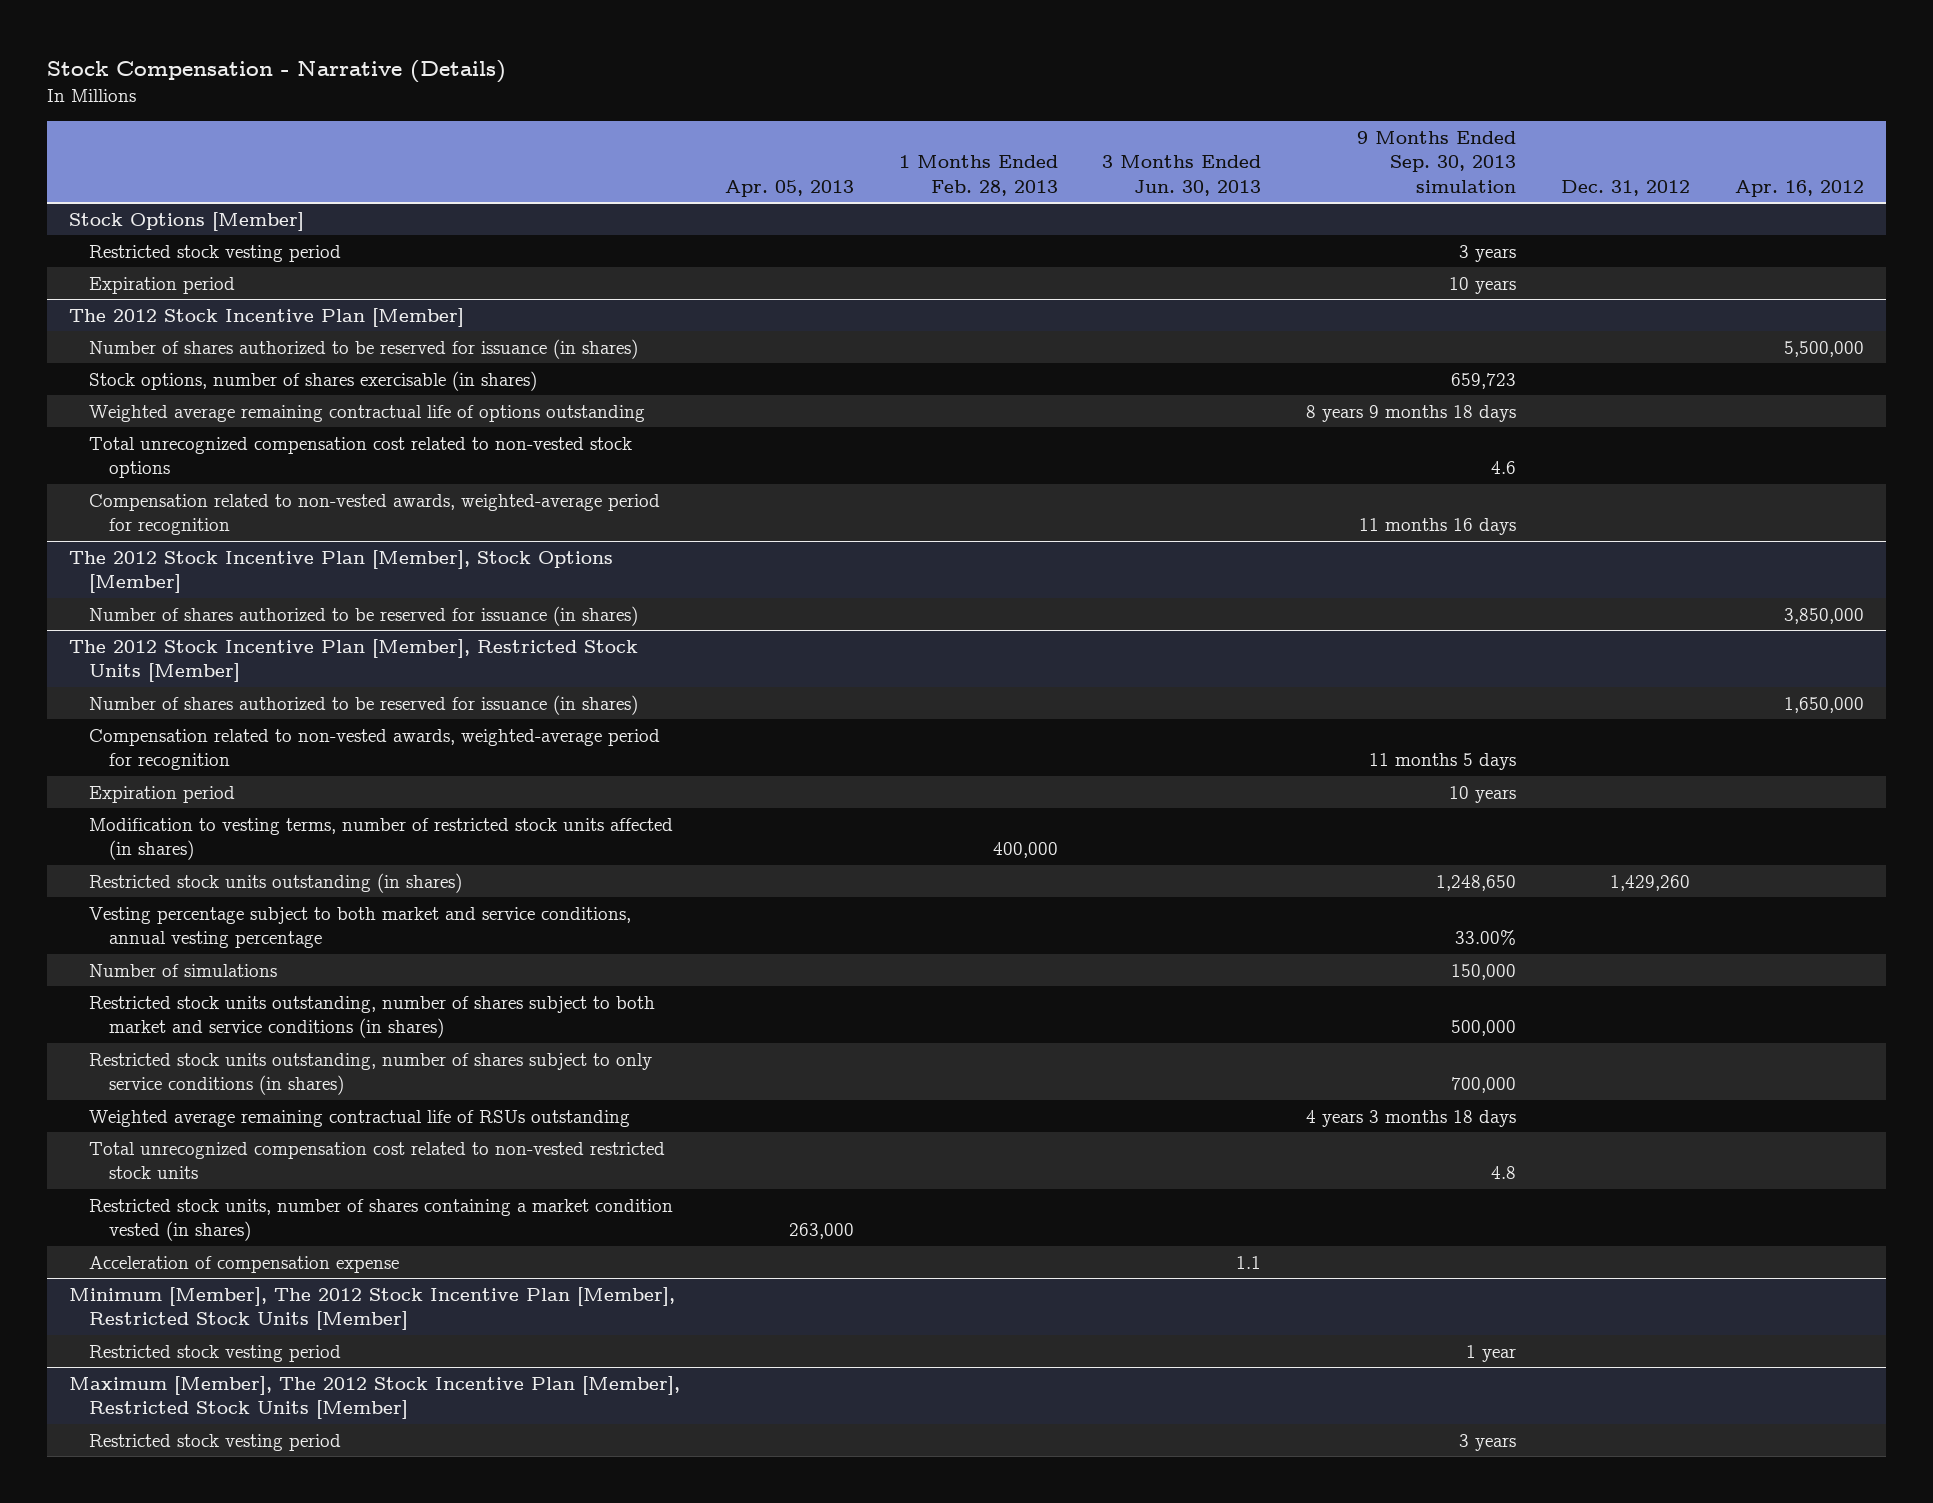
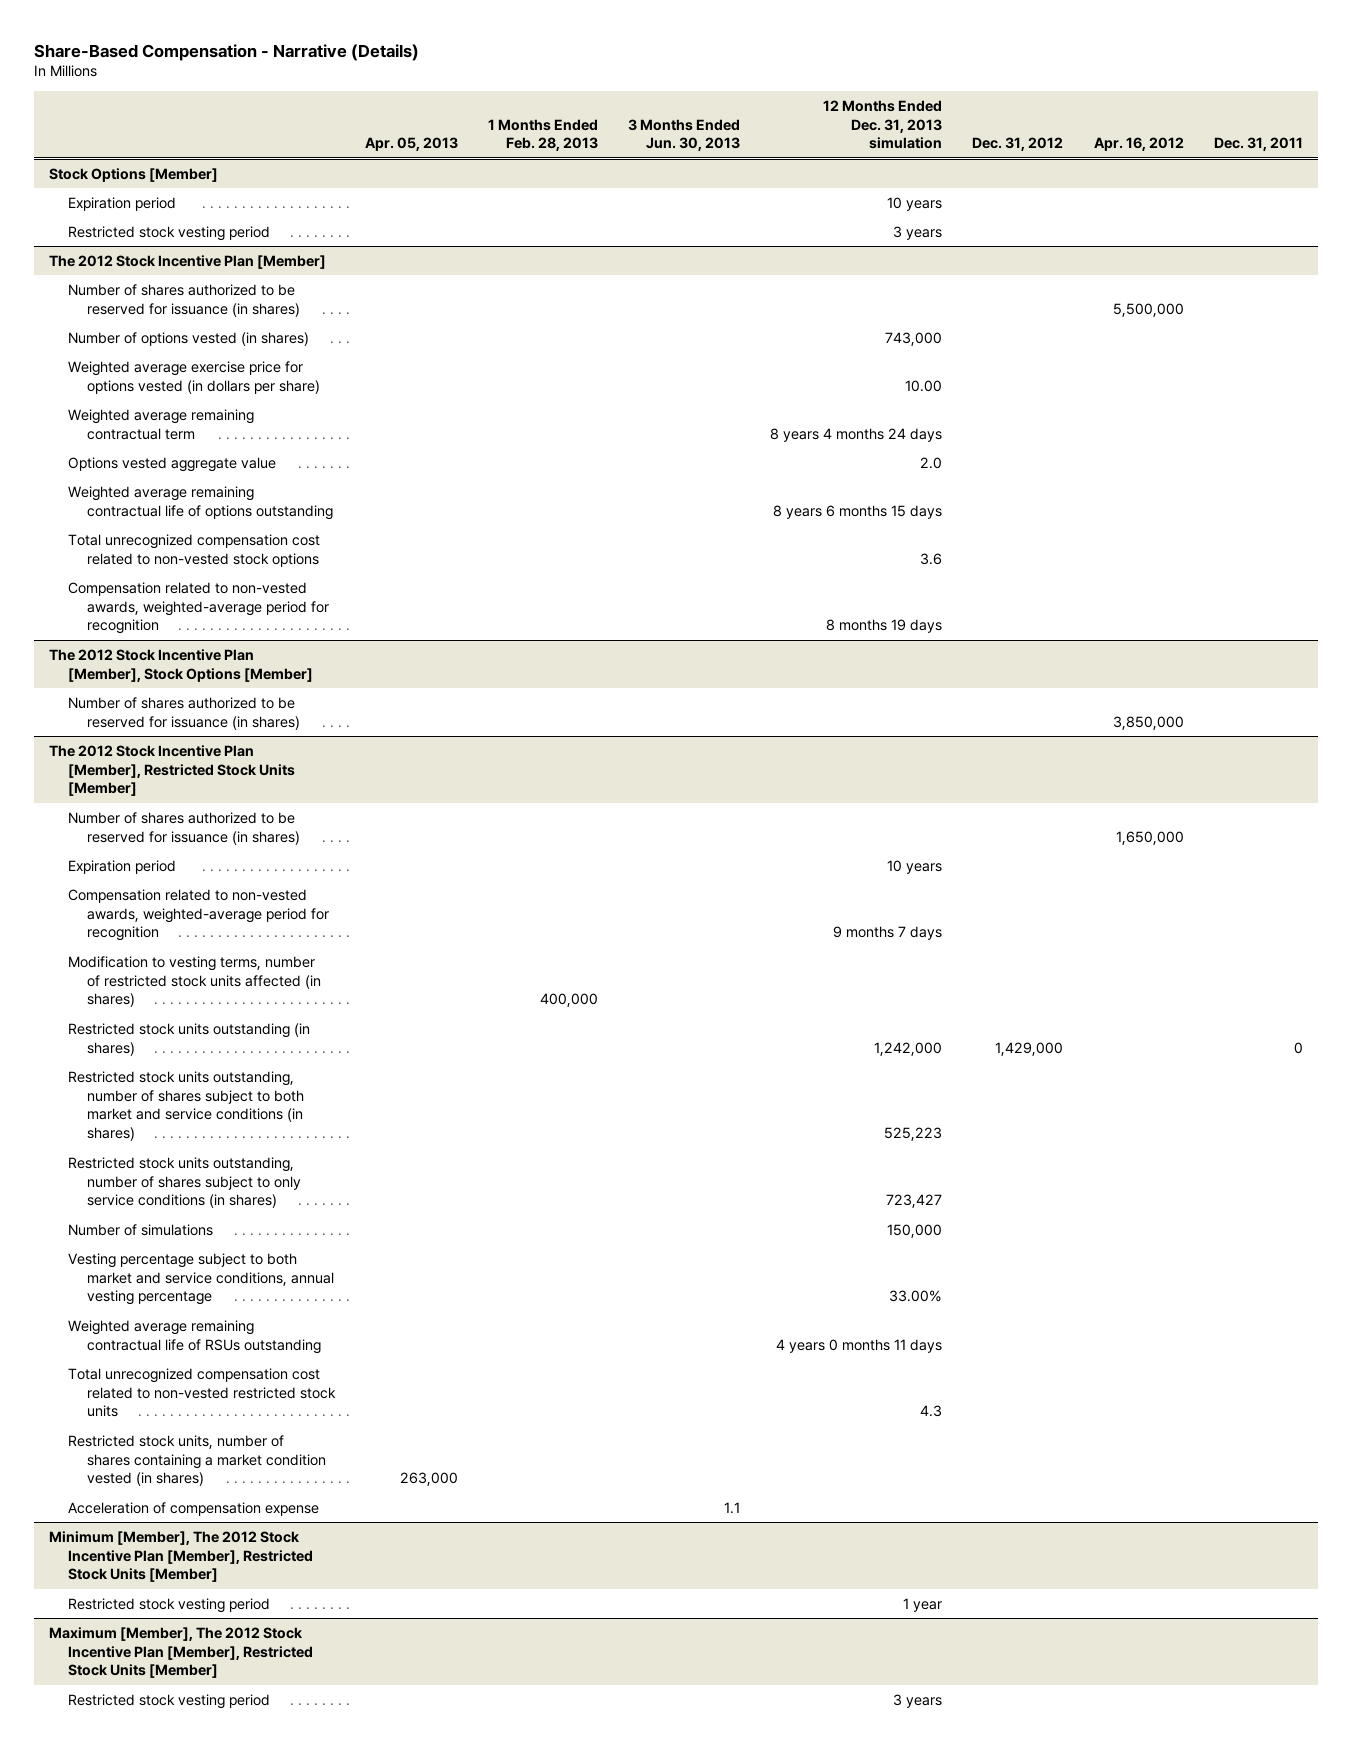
- Stock Compensation - Narrative (Details)
+ Share-Based Compensation - Narrative (Details)
- | Apr. 05, 2013 | 1 Months Ended Feb. 28, 2013 | 3 Months Ended Jun. 30, 2013 | 9 Months Ended Sep. 30, 2013 simulation | Dec. 31, 2012 | Apr. 16, 2012
+ | Apr. 05, 2013 | 1 Months Ended Feb. 28, 2013 | 3 Months Ended Jun. 30, 2013 | 12 Months Ended Dec. 31, 2013 simulation | Dec. 31, 2012 | Apr. 16, 2012 | Dec. 31, 2011
@ Stock Options [Member]
moved down: Restricted stock vesting period | | | | 3 years | | |
@ The 2012 Stock Incentive Plan [Member]
- Stock options, number of shares exercisable (in shares) | | | | 659,723 | |
+ Number of options vested (in shares) | | | | 743,000 | | |
+ Weighted average exercise price for options vested (in dollars per share) | | | | 10.00 | | |
+ Weighted average remaining contractual term | | | | 8 years 4 months 24 days | | |
+ Options vested aggregate value | | | | 2.0 | | |
@ The 2012 Stock Incentive Plan [Member], Restricted Stock Units [Member]
moved down: Compensation related to non-vested awards, weighted-average period for recognition | | | | 9 months 7 days | | |
- Restricted stock units outstanding (in shares) | | | | 1,248,650 | 1,429,260 |
+ Restricted stock units outstanding (in shares) | | | | 1,242,000 | 1,429,000 | | 0
moved down: Number of simulations | | | | 150,000 | | |
moved down: Vesting percentage subject to both market and service conditions, annual vesting percentage | | | | 33.00% | | |

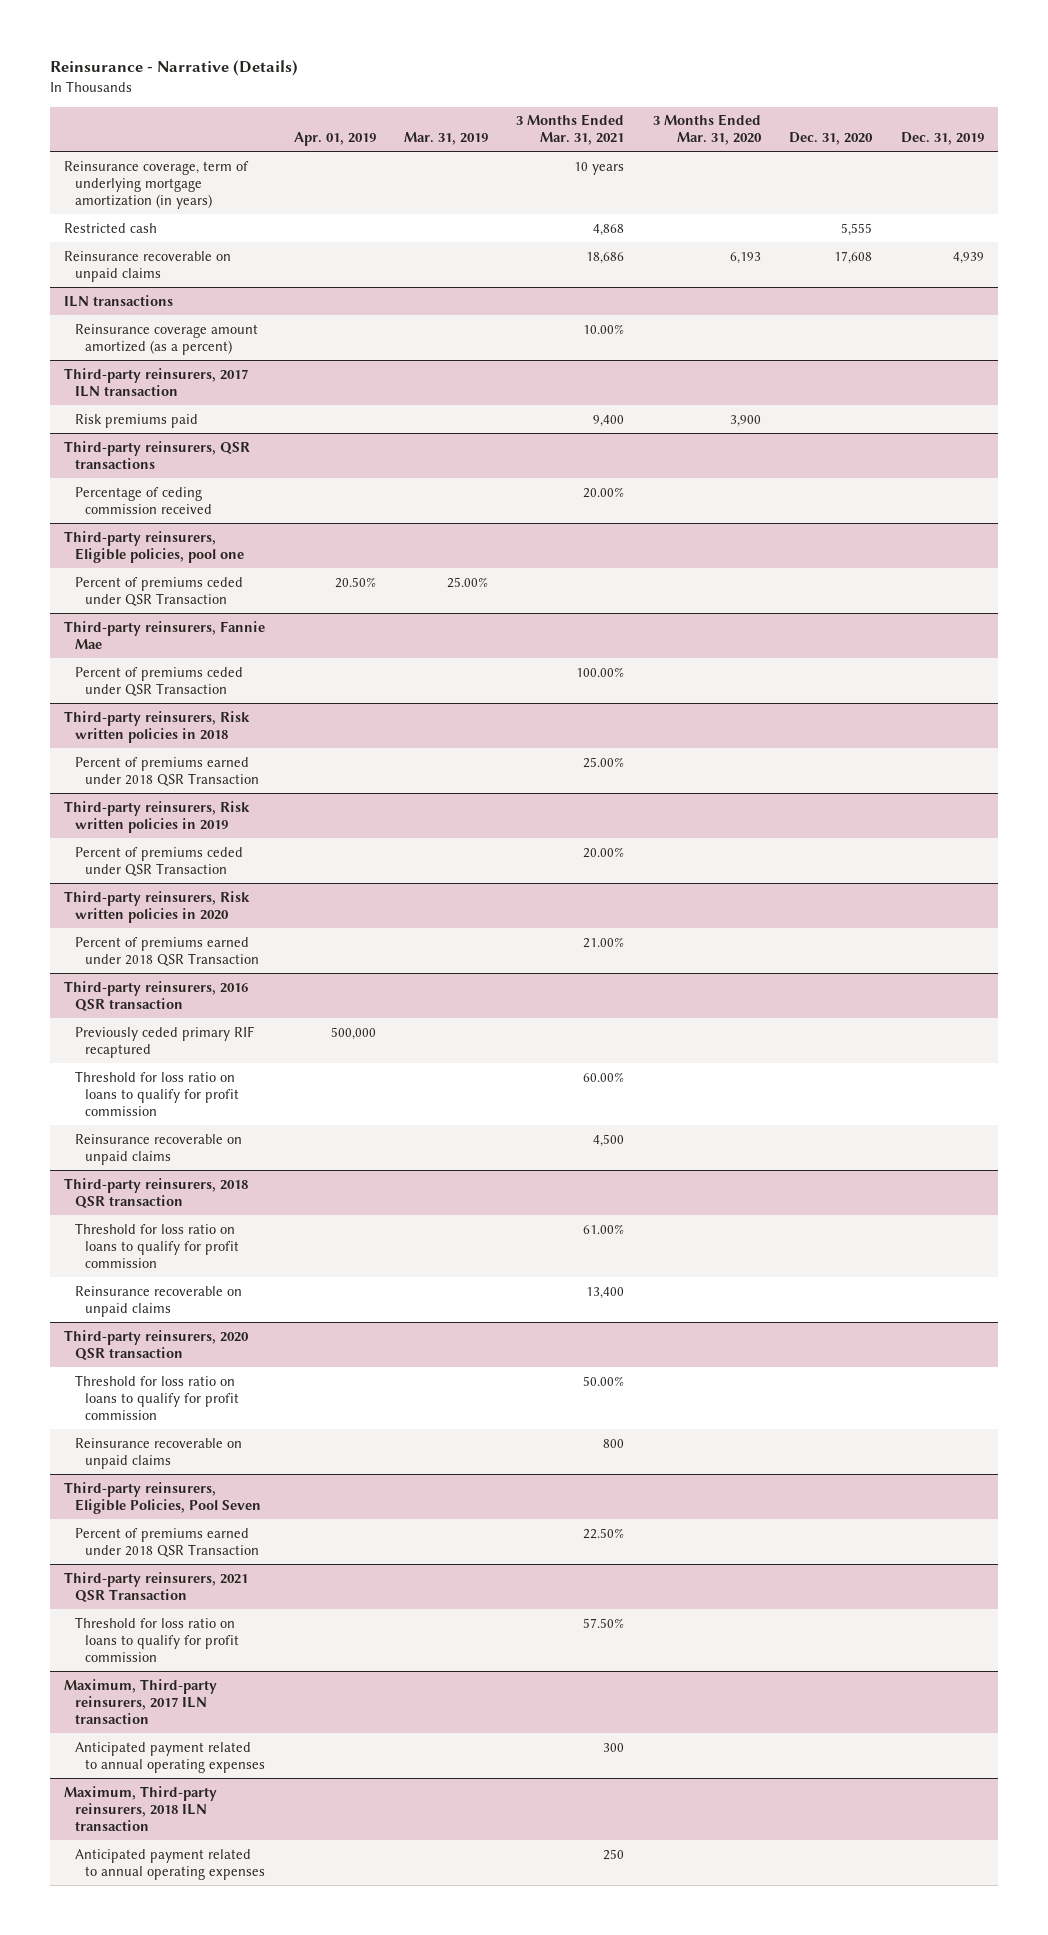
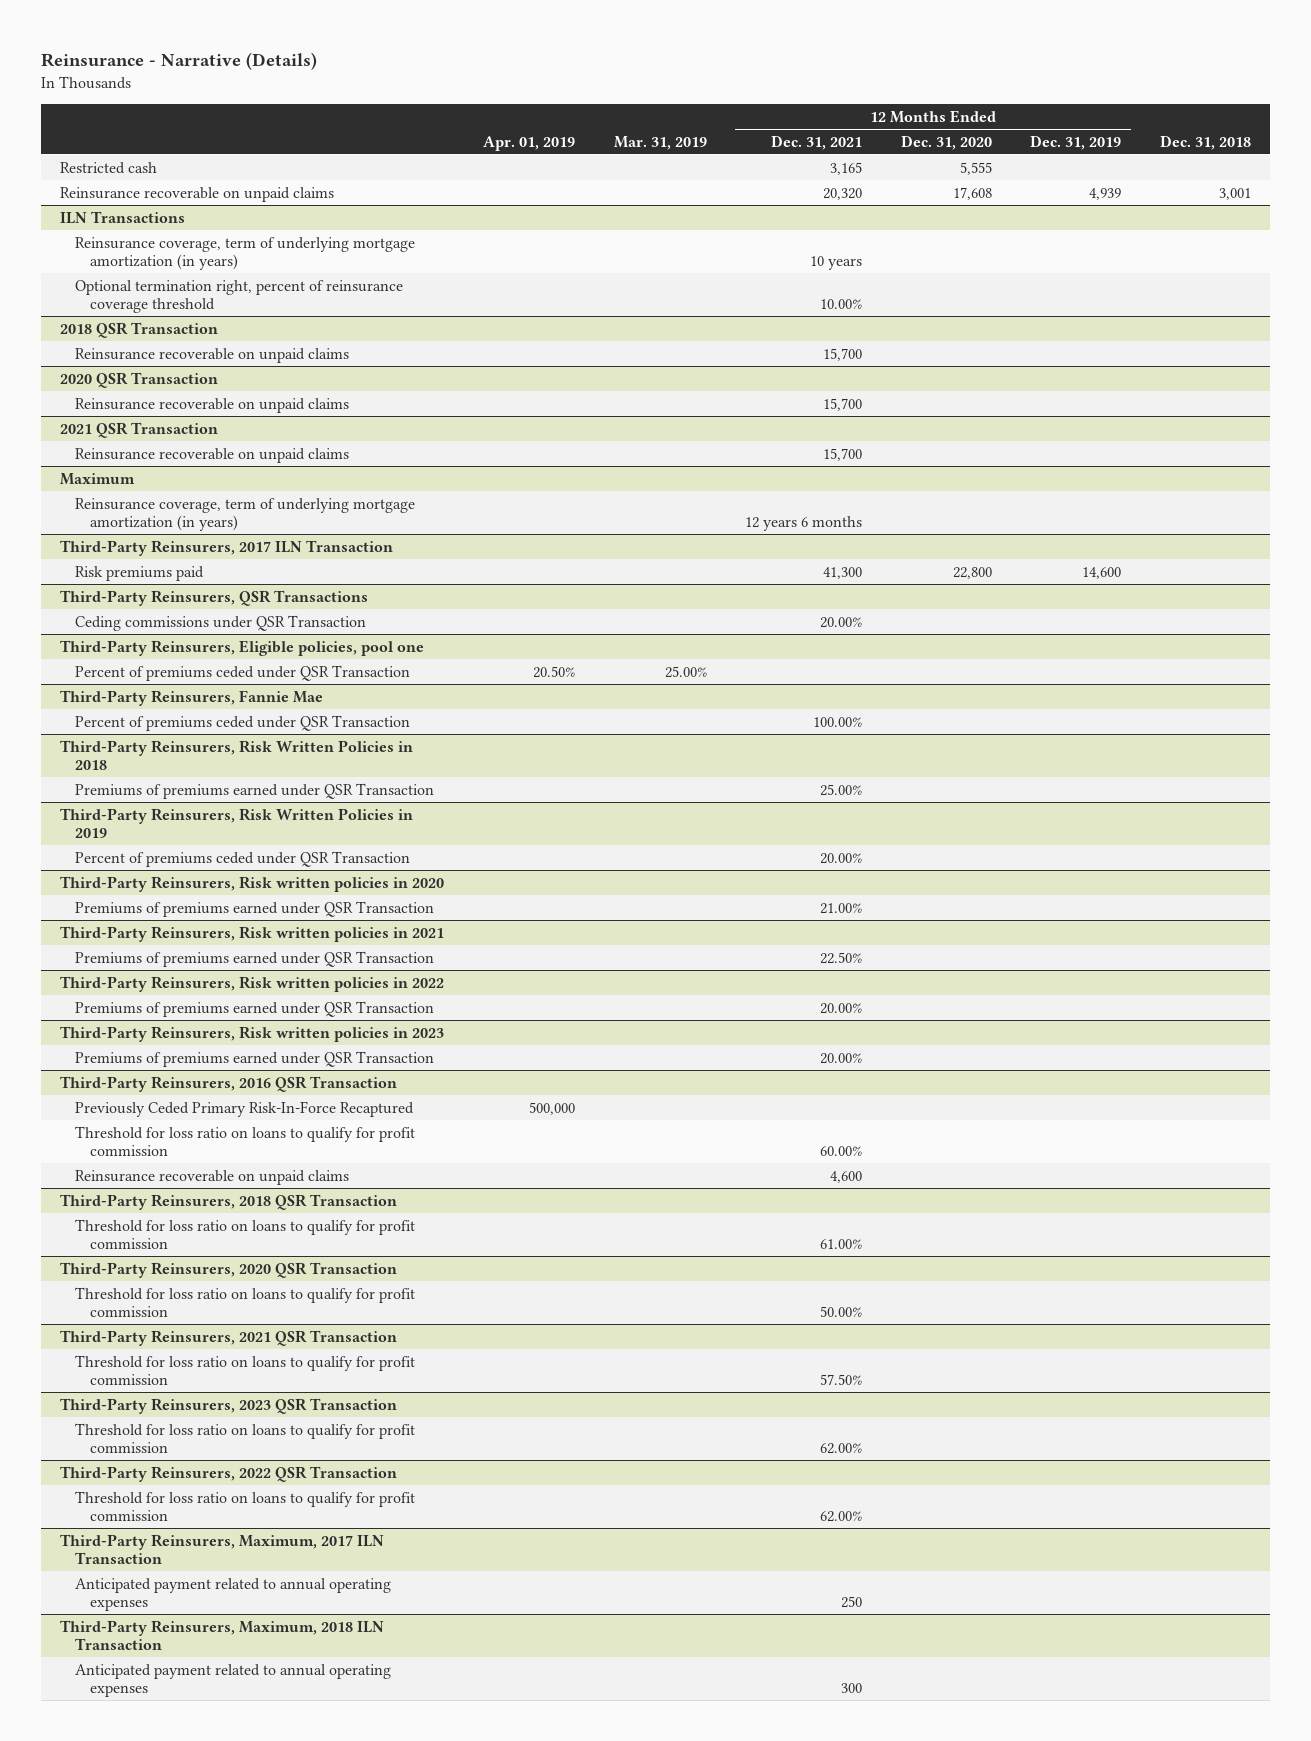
- | Apr. 01, 2019 | Mar. 31, 2019 | 3 Months Ended Mar. 31, 2021 | 3 Months Ended Mar. 31, 2020 | Dec. 31, 2020 | Dec. 31, 2019
+ | Apr. 01, 2019 | Mar. 31, 2019 | 12 Months Ended Dec. 31, 2021 | 12 Months Ended Dec. 31, 2020 | 12 Months Ended Dec. 31, 2019 | Dec. 31, 2018
- Reinsurance coverage, term of underlying mortgage amortization (in years) | | | 10 years | | |
- ILN transactions
- Reinsurance coverage amount amortized (as a percent) | | | 10.00% | | |
- Third-party reinsurers, 2017 ILN transaction
+ ILN Transactions
+ Reinsurance coverage, term of underlying mortgage amortization (in years) | | | 10 years | | |
+ Optional termination right, percent of reinsurance coverage threshold | | | 10.00% | | |
+ 2018 QSR Transaction
+ Reinsurance recoverable on unpaid claims | | | 15,700 | | |
+ 2020 QSR Transaction
+ Reinsurance recoverable on unpaid claims | | | 15,700 | | |
+ 2021 QSR Transaction
+ Reinsurance recoverable on unpaid claims | | | 15,700 | | |
+ Maximum
+ Reinsurance coverage, term of underlying mortgage amortization (in years) | | | 12 years 6 months | | |
+ Third-Party Reinsurers, 2017 ILN Transaction
- Third-party reinsurers, QSR transactions
- Percentage of ceding commission received | | | 20.00% | | |
- Third-party reinsurers, Eligible policies, pool one
+ Third-Party Reinsurers, QSR Transactions
+ Ceding commissions under QSR Transaction | | | 20.00% | | |
+ Third-Party Reinsurers, Eligible policies, pool one
- Third-party reinsurers, Fannie Mae
+ Third-Party Reinsurers, Fannie Mae
- Third-party reinsurers, Risk written policies in 2018
- Percent of premiums earned under 2018 QSR Transaction | | | 25.00% | | |
- Third-party reinsurers, Risk written policies in 2019
+ Third-Party Reinsurers, Risk Written Policies in 2018
+ Premiums of premiums earned under QSR Transaction | | | 25.00% | | |
+ Third-Party Reinsurers, Risk Written Policies in 2019
- Third-party reinsurers, Risk written policies in 2020
- Percent of premiums earned under 2018 QSR Transaction | | | 21.00% | | |
- Third-party reinsurers, 2016 QSR transaction
- Previously ceded primary RIF recaptured | 500,000 | | | | |
+ Third-Party Reinsurers, Risk written policies in 2020
+ Premiums of premiums earned under QSR Transaction | | | 21.00% | | |
+ Third-Party Reinsurers, Risk written policies in 2021
+ Premiums of premiums earned under QSR Transaction | | | 22.50% | | |
+ Third-Party Reinsurers, Risk written policies in 2022
+ Premiums of premiums earned under QSR Transaction | | | 20.00% | | |
+ Third-Party Reinsurers, Risk written policies in 2023
+ Premiums of premiums earned under QSR Transaction | | | 20.00% | | |
+ Third-Party Reinsurers, 2016 QSR Transaction
+ Previously Ceded Primary Risk-In-Force Recaptured | 500,000 | | | | |
- Third-party reinsurers, 2018 QSR transaction
+ Third-Party Reinsurers, 2018 QSR Transaction
- Reinsurance recoverable on unpaid claims | | | 13,400 | | |
- Third-party reinsurers, 2020 QSR transaction
+ Third-Party Reinsurers, 2020 QSR Transaction
- Reinsurance recoverable on unpaid claims | | | 800 | | |
- Third-party reinsurers, Eligible Policies, Pool Seven
- Percent of premiums earned under 2018 QSR Transaction | | | 22.50% | | |
- Third-party reinsurers, 2021 QSR Transaction
+ Third-Party Reinsurers, 2021 QSR Transaction
- Maximum, Third-party reinsurers, 2017 ILN transaction
+ Third-Party Reinsurers, 2023 QSR Transaction
+ Threshold for loss ratio on loans to qualify for profit commission | | | 62.00% | | |
+ Third-Party Reinsurers, 2022 QSR Transaction
+ Threshold for loss ratio on loans to qualify for profit commission | | | 62.00% | | |
+ Third-Party Reinsurers, Maximum, 2017 ILN Transaction
- Maximum, Third-party reinsurers, 2018 ILN transaction
+ Third-Party Reinsurers, Maximum, 2018 ILN Transaction

